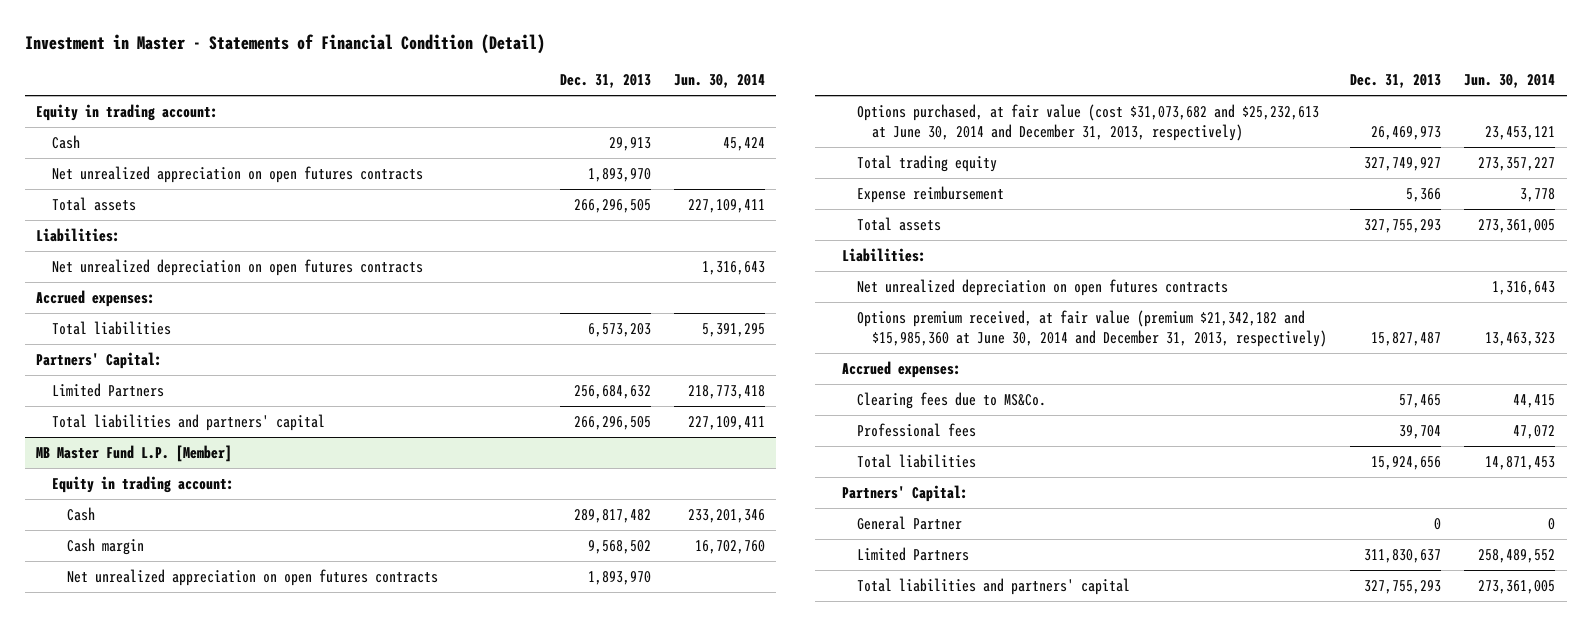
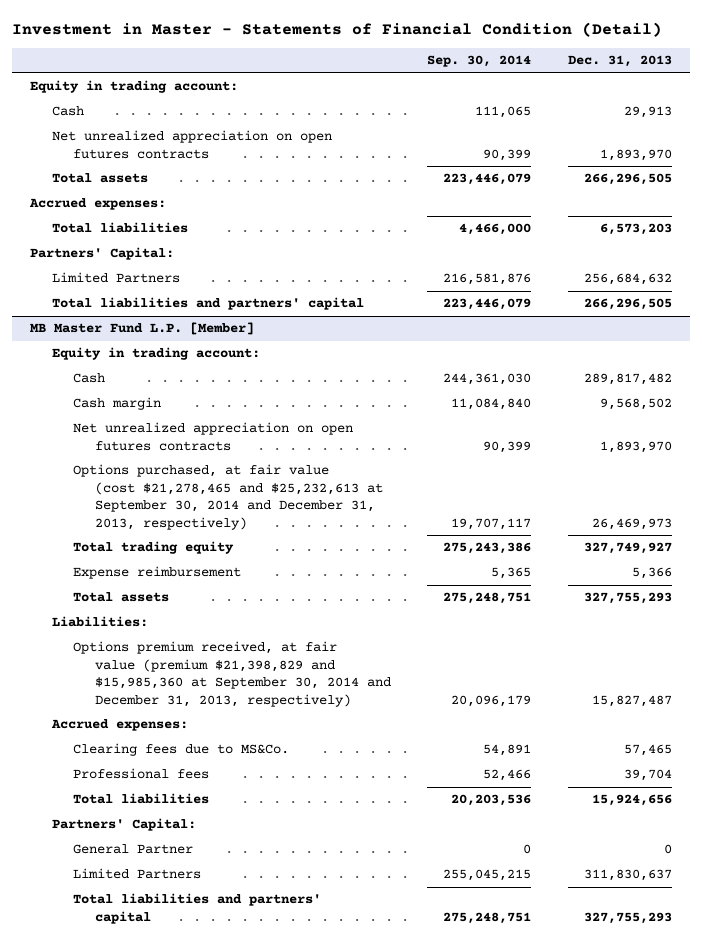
- | Dec. 31, 2013 | Jun. 30, 2014
+ | Sep. 30, 2014 | Dec. 31, 2013
- Liabilities:
- Net unrealized depreciation on open futures contracts | | 1,316,643
@ MB Master Fund L.P. [Member]
- Options purchased, at fair value (cost $31,073,682 and $25,232,613 at June 30, 2014 and December 31, 2013, respectively) | 26,469,973 | 23,453,121
+ Options purchased, at fair value (cost $21,278,465 and $25,232,613 at September 30, 2014 and December 31, 2013, respectively) | 19,707,117 | 26,469,973
- Net unrealized depreciation on open futures contracts | | 1,316,643
- Options premium received, at fair value (premium $21,342,182 and $15,985,360 at June 30, 2014 and December 31, 2013, respectively) | 15,827,487 | 13,463,323
+ Options premium received, at fair value (premium $21,398,829 and $15,985,360 at September 30, 2014 and December 31, 2013, respectively) | 20,096,179 | 15,827,487

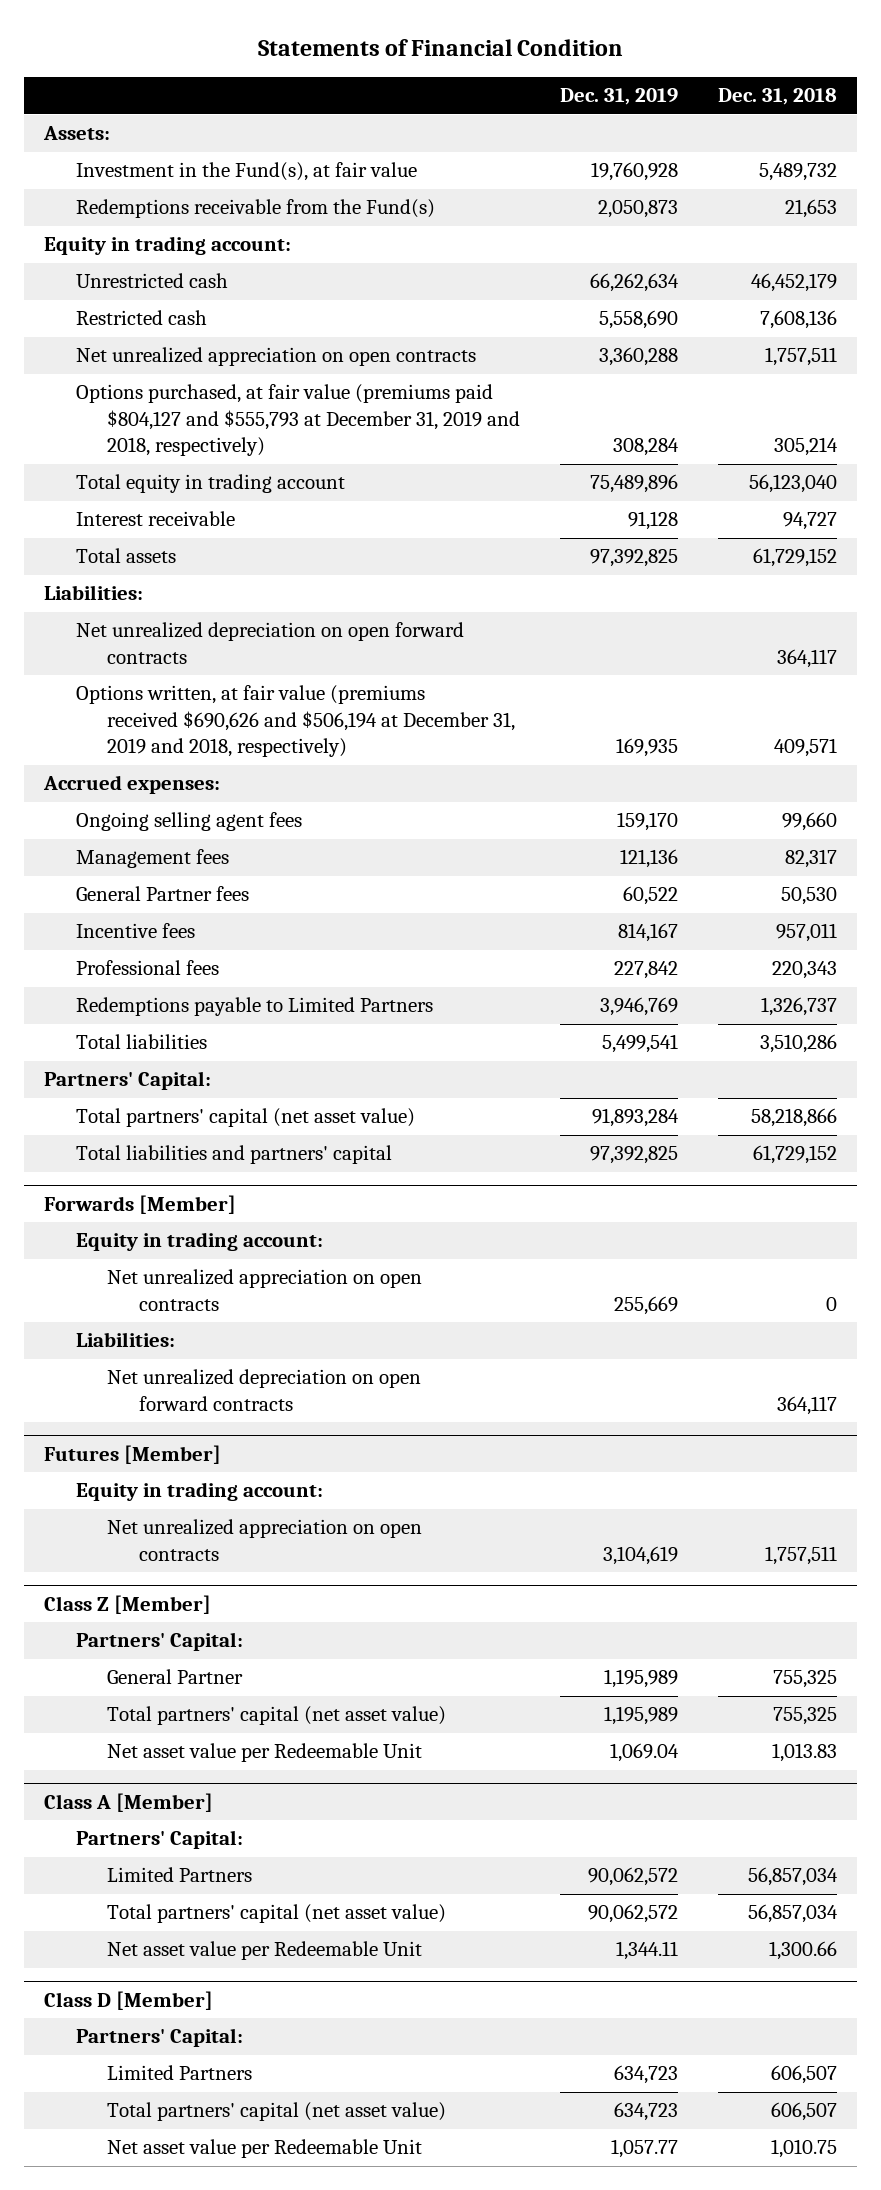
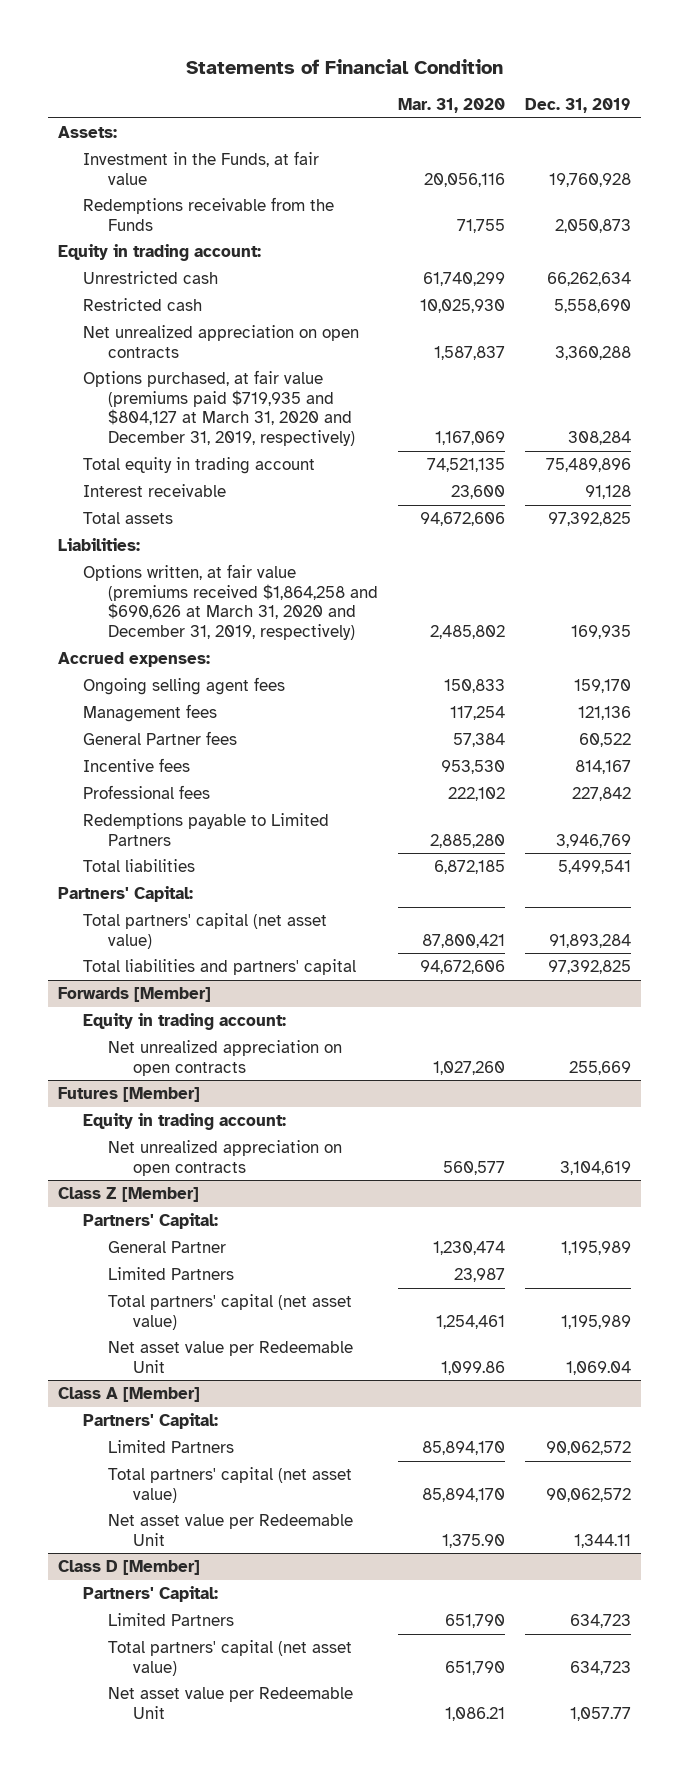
- | Dec. 31, 2019 | Dec. 31, 2018
+ | Mar. 31, 2020 | Dec. 31, 2019
- Investment in the Fund(s), at fair value | 19,760,928 | 5,489,732
- Redemptions receivable from the Fund(s) | 2,050,873 | 21,653
+ Investment in the Funds, at fair value | 20,056,116 | 19,760,928
+ Redemptions receivable from the Funds | 71,755 | 2,050,873
- Options purchased, at fair value (premiums paid $804,127 and $555,793 at December 31, 2019 and 2018, respectively) | 308,284 | 305,214
+ Options purchased, at fair value (premiums paid $719,935 and $804,127 at March 31, 2020 and December 31, 2019, respectively) | 1,167,069 | 308,284
- Net unrealized depreciation on open forward contracts | | 364,117
- Options written, at fair value (premiums received $690,626 and $506,194 at December 31, 2019 and 2018, respectively) | 169,935 | 409,571
+ Options written, at fair value (premiums received $1,864,258 and $690,626 at March 31, 2020 and December 31, 2019, respectively) | 2,485,802 | 169,935
@ Forwards [Member]
- Liabilities:
- Net unrealized depreciation on open forward contracts | | 364,117
@ Class Z [Member]
+ Limited Partners | 23,987 |

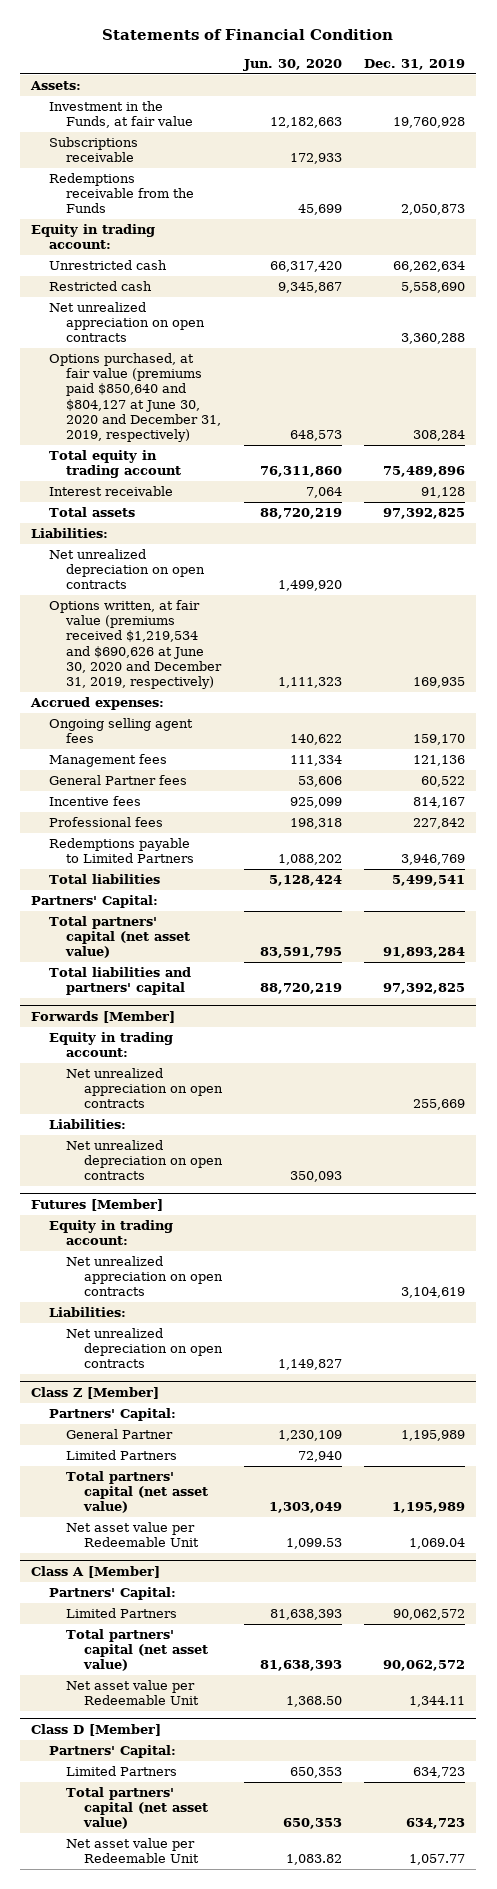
- | Mar. 31, 2020 | Dec. 31, 2019
+ | Jun. 30, 2020 | Dec. 31, 2019
+ Subscriptions receivable | 172,933 |
- Options purchased, at fair value (premiums paid $719,935 and $804,127 at March 31, 2020 and December 31, 2019, respectively) | 1,167,069 | 308,284
+ Options purchased, at fair value (premiums paid $850,640 and $804,127 at June 30, 2020 and December 31, 2019, respectively) | 648,573 | 308,284
- Options written, at fair value (premiums received $1,864,258 and $690,626 at March 31, 2020 and December 31, 2019, respectively) | 2,485,802 | 169,935
+ Net unrealized depreciation on open contracts | 1,499,920 |
+ Options written, at fair value (premiums received $1,219,534 and $690,626 at June 30, 2020 and December 31, 2019, respectively) | 1,111,323 | 169,935
@ Forwards [Member]
+ Liabilities:
+ Net unrealized depreciation on open contracts | 350,093 |
@ Futures [Member]
+ Liabilities:
+ Net unrealized depreciation on open contracts | 1,149,827 |

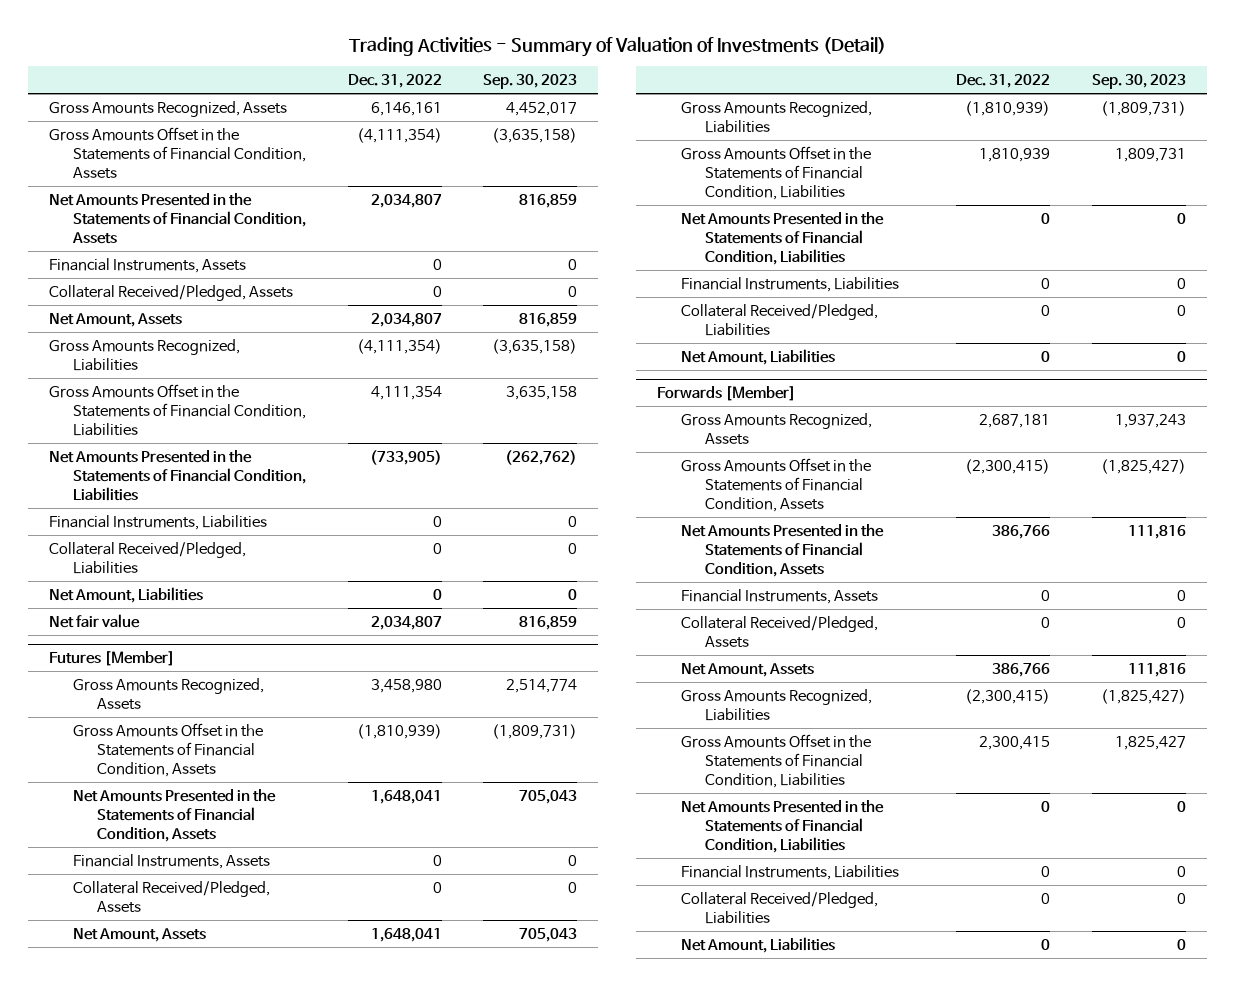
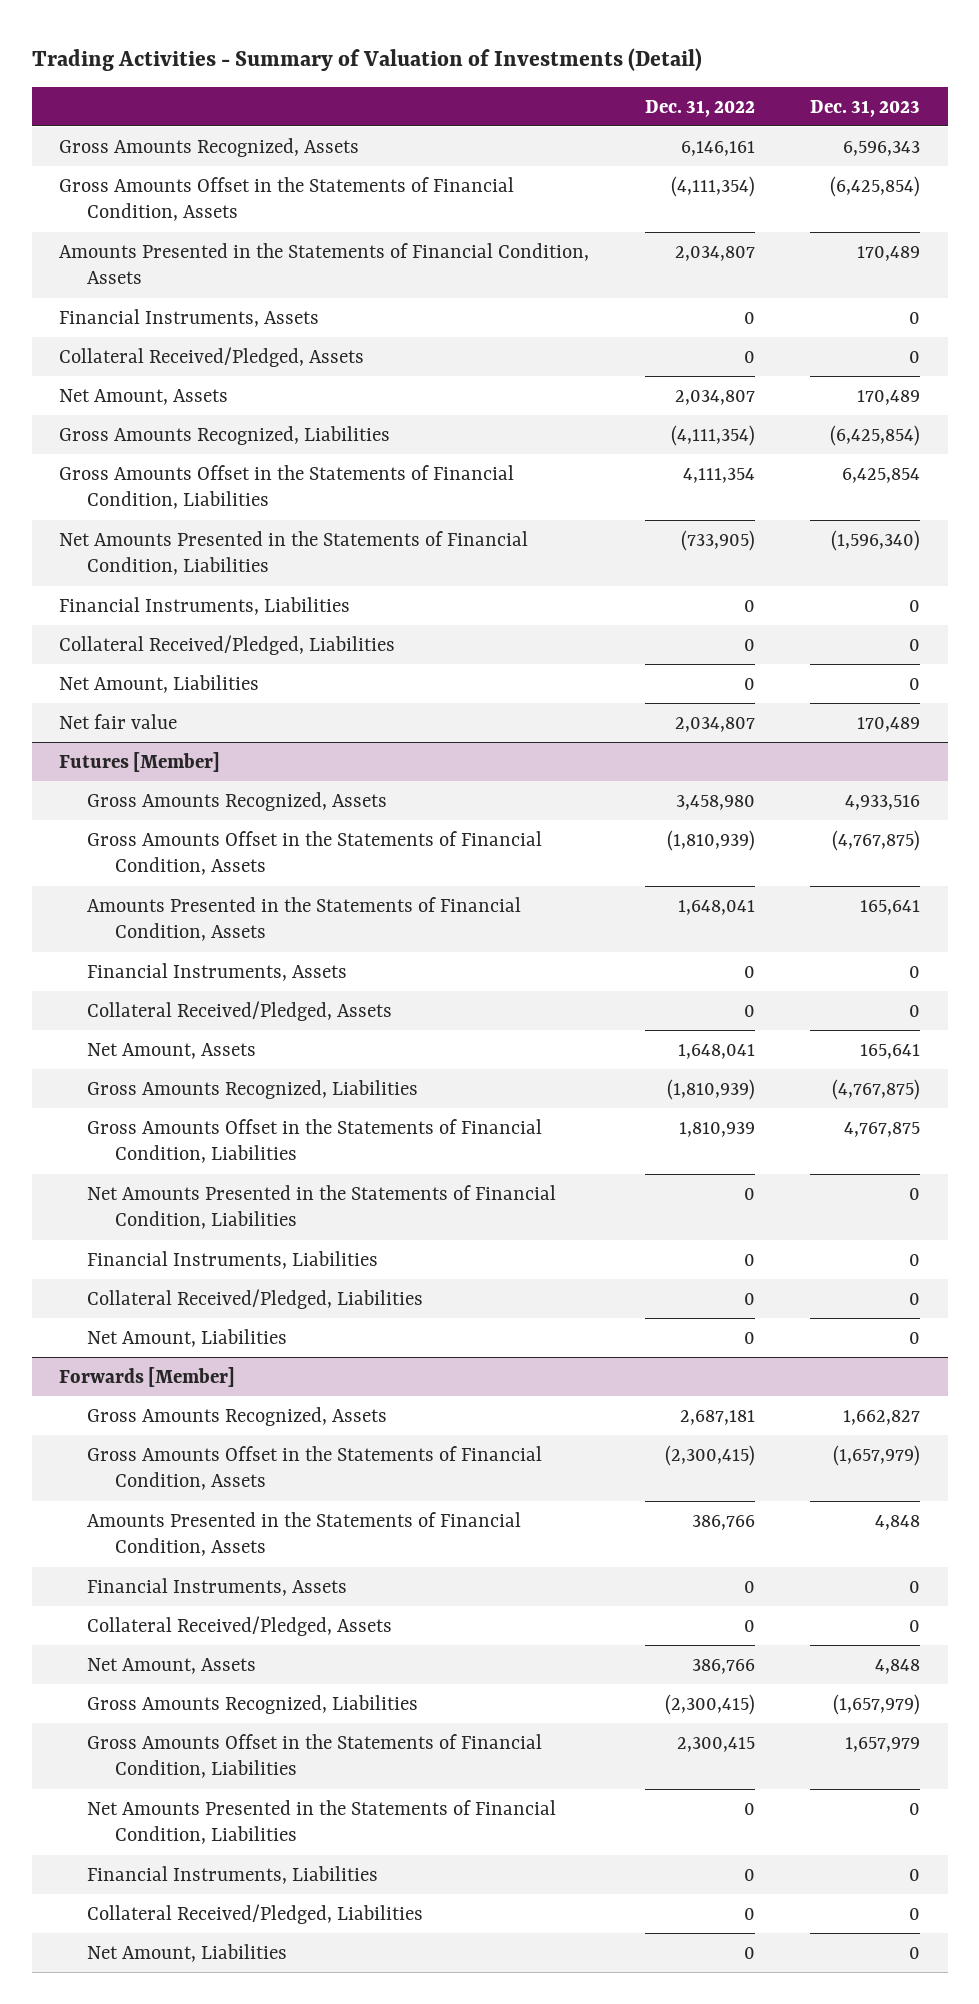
- | Dec. 31, 2022 | Sep. 30, 2023
+ | Dec. 31, 2022 | Dec. 31, 2023
- Net Amounts Presented in the Statements of Financial Condition, Assets | 2,034,807 | 816,859
+ Amounts Presented in the Statements of Financial Condition, Assets | 2,034,807 | 170,489
@ Futures [Member]
- Net Amounts Presented in the Statements of Financial Condition, Assets | 1,648,041 | 705,043
+ Amounts Presented in the Statements of Financial Condition, Assets | 1,648,041 | 165,641
@ Forwards [Member]
- Net Amounts Presented in the Statements of Financial Condition, Assets | 386,766 | 111,816
+ Amounts Presented in the Statements of Financial Condition, Assets | 386,766 | 4,848

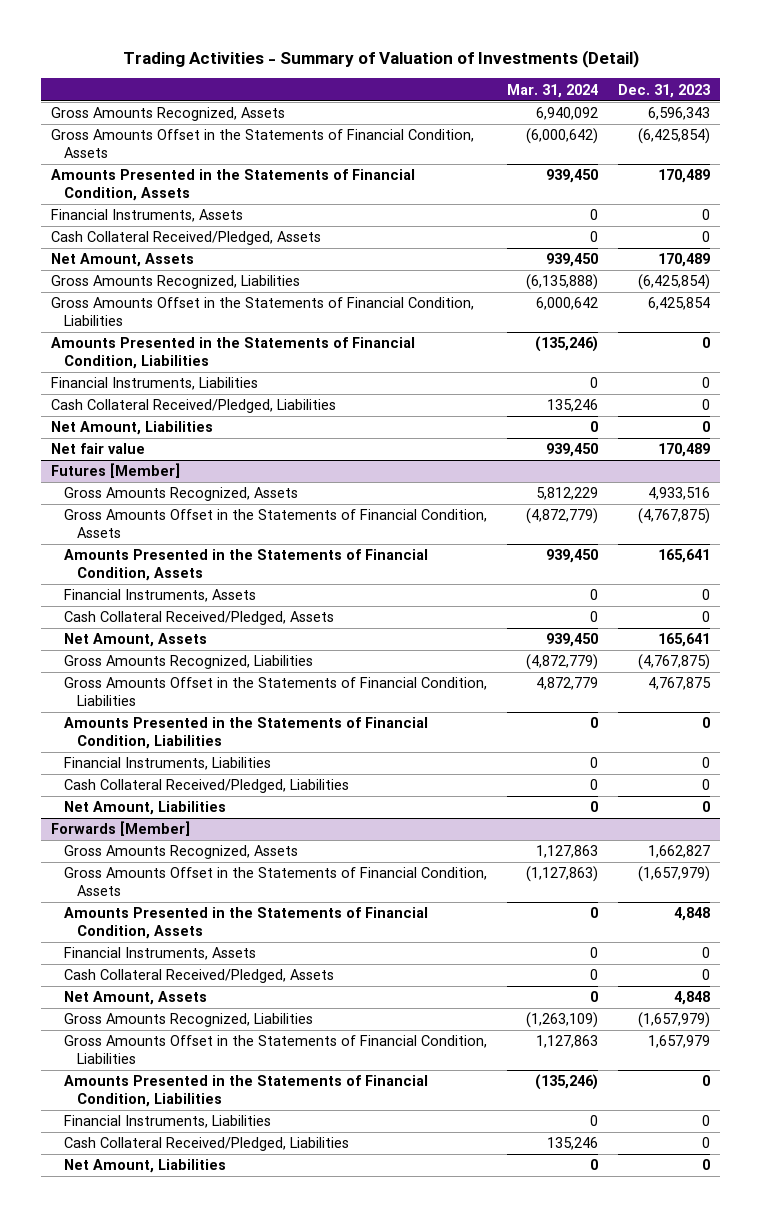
- | Dec. 31, 2022 | Dec. 31, 2023
+ | Mar. 31, 2024 | Dec. 31, 2023
- Collateral Received/Pledged, Assets | 0 | 0
+ Cash Collateral Received/Pledged, Assets | 0 | 0
- Net Amounts Presented in the Statements of Financial Condition, Liabilities | (733,905) | (1,596,340)
+ Amounts Presented in the Statements of Financial Condition, Liabilities | (135,246) | 0
- Collateral Received/Pledged, Liabilities | 0 | 0
+ Cash Collateral Received/Pledged, Liabilities | 135,246 | 0
@ Futures [Member]
- Collateral Received/Pledged, Assets | 0 | 0
+ Cash Collateral Received/Pledged, Assets | 0 | 0
- Net Amounts Presented in the Statements of Financial Condition, Liabilities | 0 | 0
+ Amounts Presented in the Statements of Financial Condition, Liabilities | 0 | 0
- Collateral Received/Pledged, Liabilities | 0 | 0
+ Cash Collateral Received/Pledged, Liabilities | 0 | 0
@ Forwards [Member]
- Collateral Received/Pledged, Assets | 0 | 0
+ Cash Collateral Received/Pledged, Assets | 0 | 0
- Net Amounts Presented in the Statements of Financial Condition, Liabilities | 0 | 0
+ Amounts Presented in the Statements of Financial Condition, Liabilities | (135,246) | 0
- Collateral Received/Pledged, Liabilities | 0 | 0
+ Cash Collateral Received/Pledged, Liabilities | 135,246 | 0

